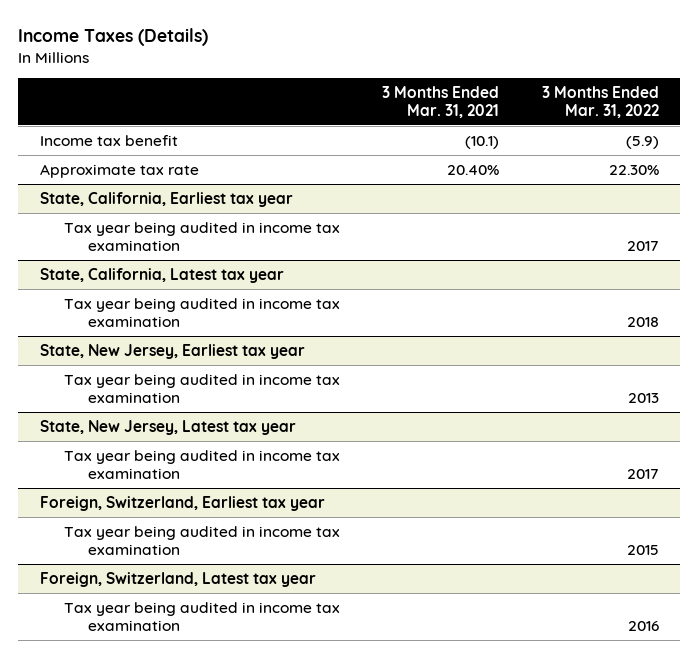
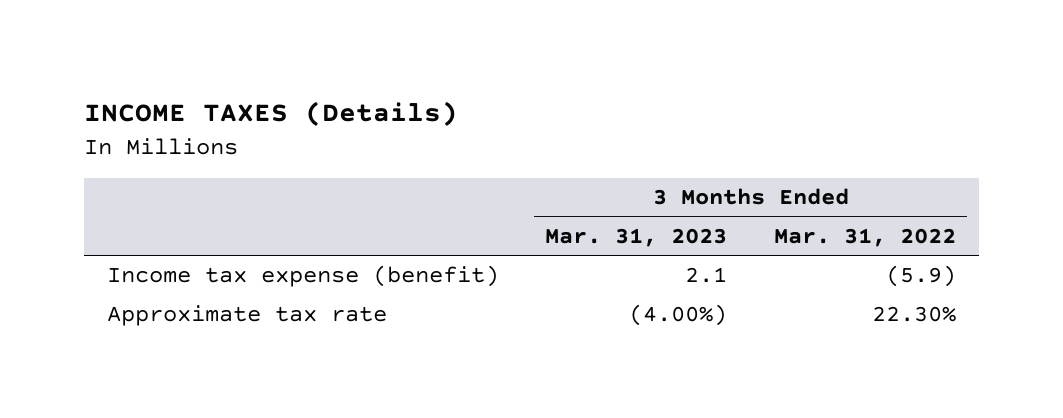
- Income Taxes (Details)
+ INCOME TAXES (Details)
- | 3 Months Ended Mar. 31, 2021 | 3 Months Ended Mar. 31, 2022
+ | 3 Months Ended Mar. 31, 2023 | 3 Months Ended Mar. 31, 2022
- Income tax benefit | (10.1) | (5.9)
+ Income tax expense (benefit) | 2.1 | (5.9)
- State, California, Earliest tax year
- Tax year being audited in income tax examination | | 2017
- State, California, Latest tax year
- Tax year being audited in income tax examination | | 2018
- State, New Jersey, Earliest tax year
- Tax year being audited in income tax examination | | 2013
- State, New Jersey, Latest tax year
- Tax year being audited in income tax examination | | 2017
- Foreign, Switzerland, Earliest tax year
- Tax year being audited in income tax examination | | 2015
- Foreign, Switzerland, Latest tax year
- Tax year being audited in income tax examination | | 2016

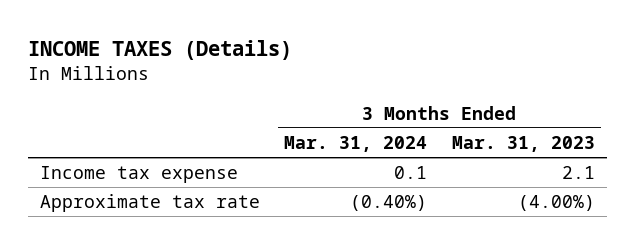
- | 3 Months Ended Mar. 31, 2023 | 3 Months Ended Mar. 31, 2022
+ | 3 Months Ended Mar. 31, 2024 | 3 Months Ended Mar. 31, 2023
- Income tax expense (benefit) | 2.1 | (5.9)
+ Income tax expense | 0.1 | 2.1

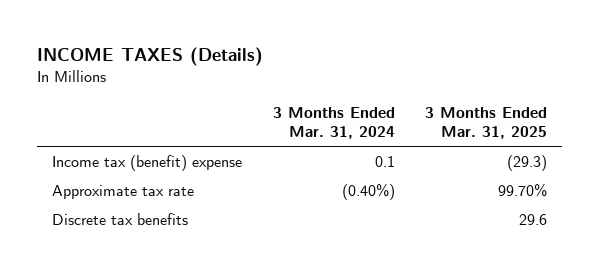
- | 3 Months Ended Mar. 31, 2024 | 3 Months Ended Mar. 31, 2023
+ | 3 Months Ended Mar. 31, 2024 | 3 Months Ended Mar. 31, 2025
- Income tax expense | 0.1 | 2.1
+ Income tax (benefit) expense | 0.1 | (29.3)
+ Discrete tax benefits | | 29.6

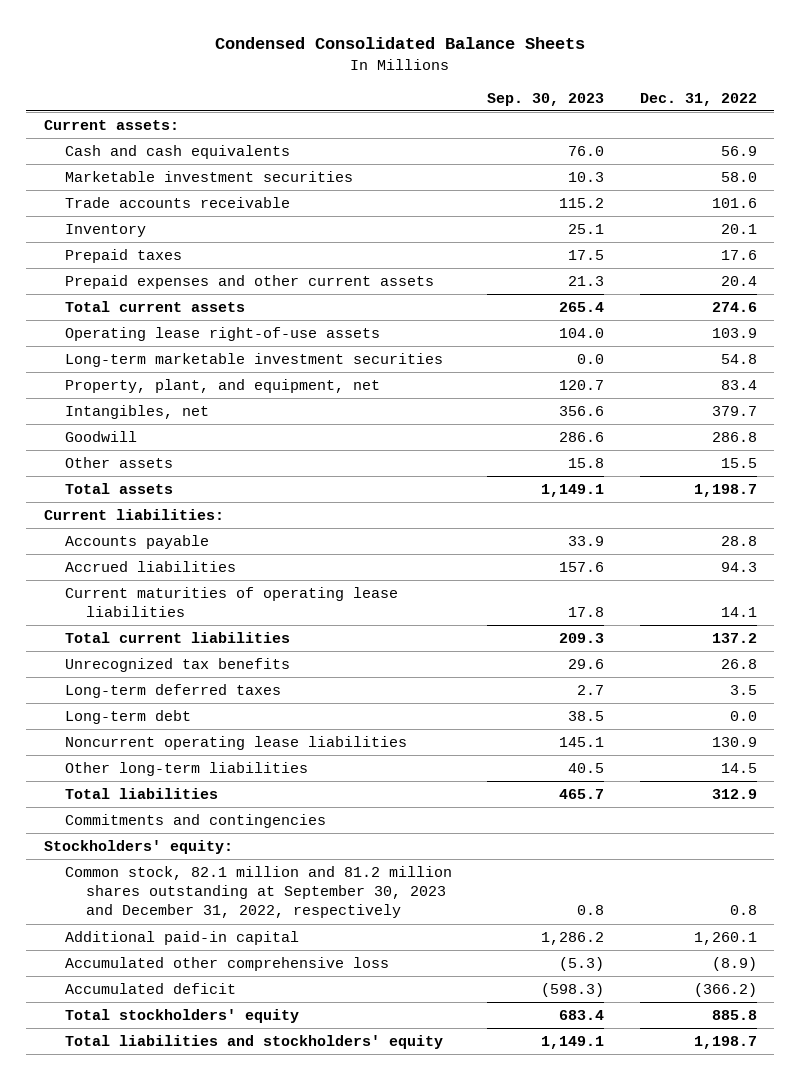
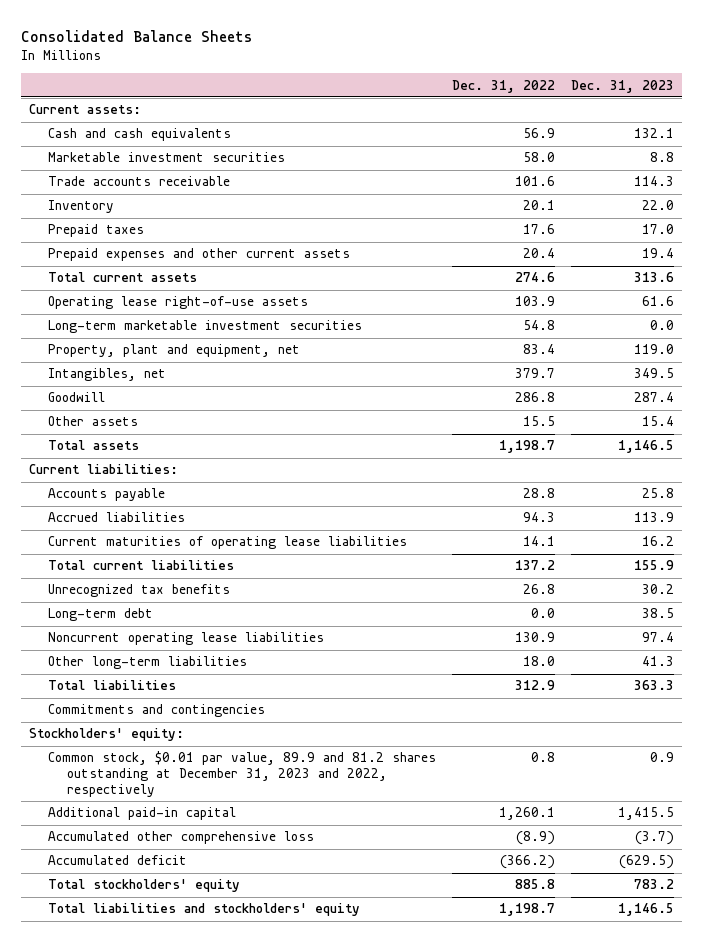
- Condensed Consolidated Balance Sheets
+ Consolidated Balance Sheets
- | Sep. 30, 2023 | Dec. 31, 2022
+ | Dec. 31, 2022 | Dec. 31, 2023
- Property, plant, and equipment, net | 120.7 | 83.4
+ Property, plant and equipment, net | 83.4 | 119.0
- Long-term deferred taxes | 2.7 | 3.5
- Other long-term liabilities | 40.5 | 14.5
+ Other long-term liabilities | 18.0 | 41.3
- Common stock, 82.1 million and 81.2 million shares outstanding at September 30, 2023 and December 31, 2022, respectively | 0.8 | 0.8
+ Common stock, $0.01 par value, 89.9 and 81.2 shares outstanding at December 31, 2023 and 2022, respectively | 0.8 | 0.9

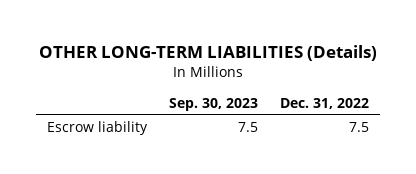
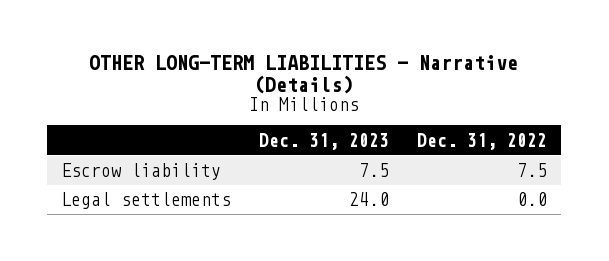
- OTHER LONG-TERM LIABILITIES (Details)
+ OTHER LONG-TERM LIABILITIES - Narrative (Details)
- | Sep. 30, 2023 | Dec. 31, 2022
+ | Dec. 31, 2023 | Dec. 31, 2022
+ Legal settlements | 24.0 | 0.0

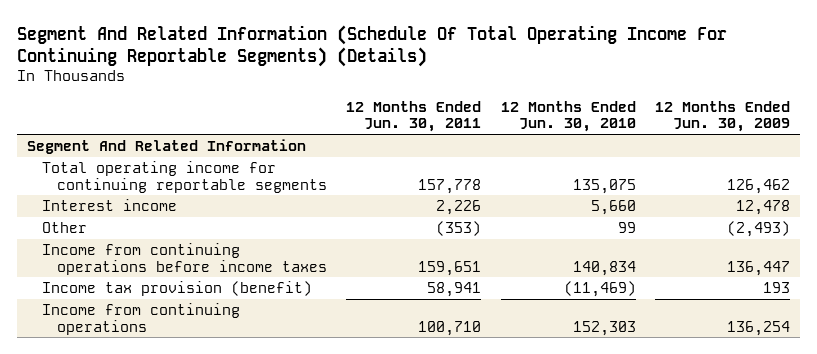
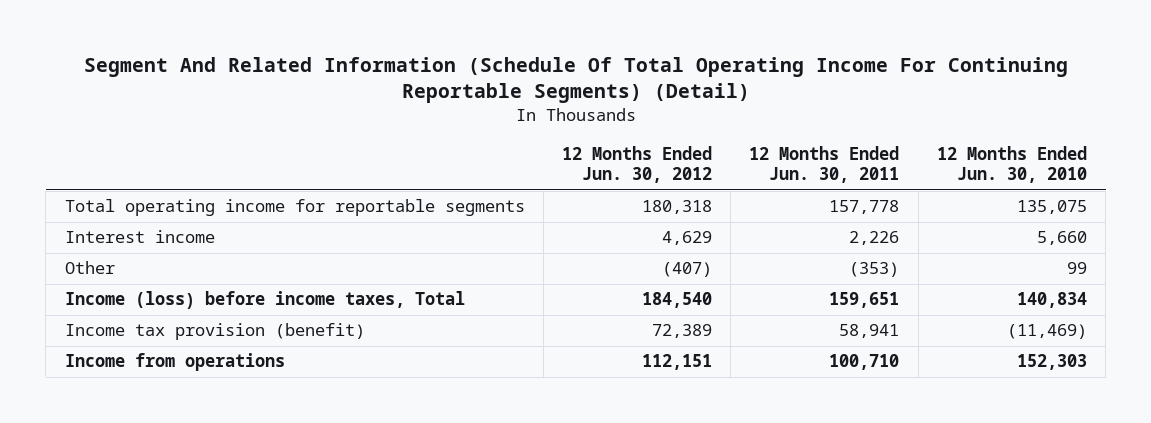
- Segment And Related Information (Schedule Of Total Operating Income For Continuing Reportable Segments) (Details)
+ Segment And Related Information (Schedule Of Total Operating Income For Continuing Reportable Segments) (Detail)
- | 12 Months Ended Jun. 30, 2011 | 12 Months Ended Jun. 30, 2010 | 12 Months Ended Jun. 30, 2009
+ | 12 Months Ended Jun. 30, 2012 | 12 Months Ended Jun. 30, 2011 | 12 Months Ended Jun. 30, 2010
- Segment And Related Information
- Total operating income for continuing reportable segments | 157,778 | 135,075 | 126,462
+ Total operating income for reportable segments | 180,318 | 157,778 | 135,075
- Income from continuing operations before income taxes | 159,651 | 140,834 | 136,447
+ Income (loss) before income taxes, Total | 184,540 | 159,651 | 140,834
- Income from continuing operations | 100,710 | 152,303 | 136,254
+ Income from operations | 112,151 | 100,710 | 152,303

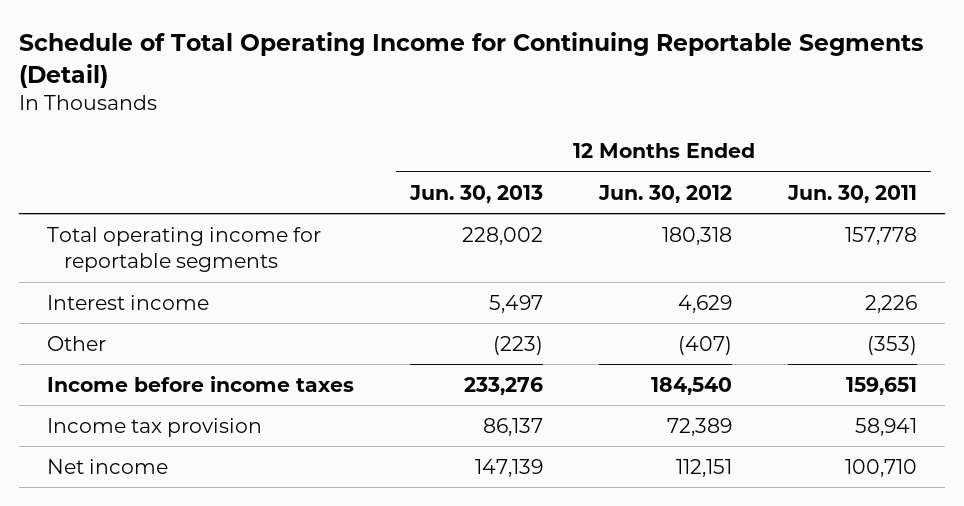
- Segment And Related Information (Schedule Of Total Operating Income For Continuing Reportable Segments) (Detail)
+ Schedule of Total Operating Income for Continuing Reportable Segments (Detail)
- | 12 Months Ended Jun. 30, 2012 | 12 Months Ended Jun. 30, 2011 | 12 Months Ended Jun. 30, 2010
+ | 12 Months Ended Jun. 30, 2013 | 12 Months Ended Jun. 30, 2012 | 12 Months Ended Jun. 30, 2011
- Income (loss) before income taxes, Total | 184,540 | 159,651 | 140,834
- Income tax provision (benefit) | 72,389 | 58,941 | (11,469)
- Income from operations | 112,151 | 100,710 | 152,303
+ Income before income taxes | 233,276 | 184,540 | 159,651
+ Income tax provision | 86,137 | 72,389 | 58,941
+ Net income | 147,139 | 112,151 | 100,710

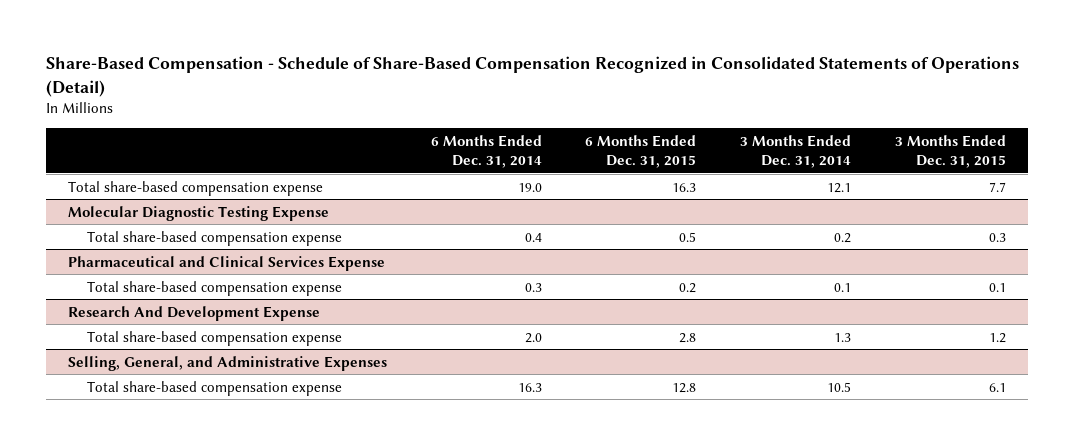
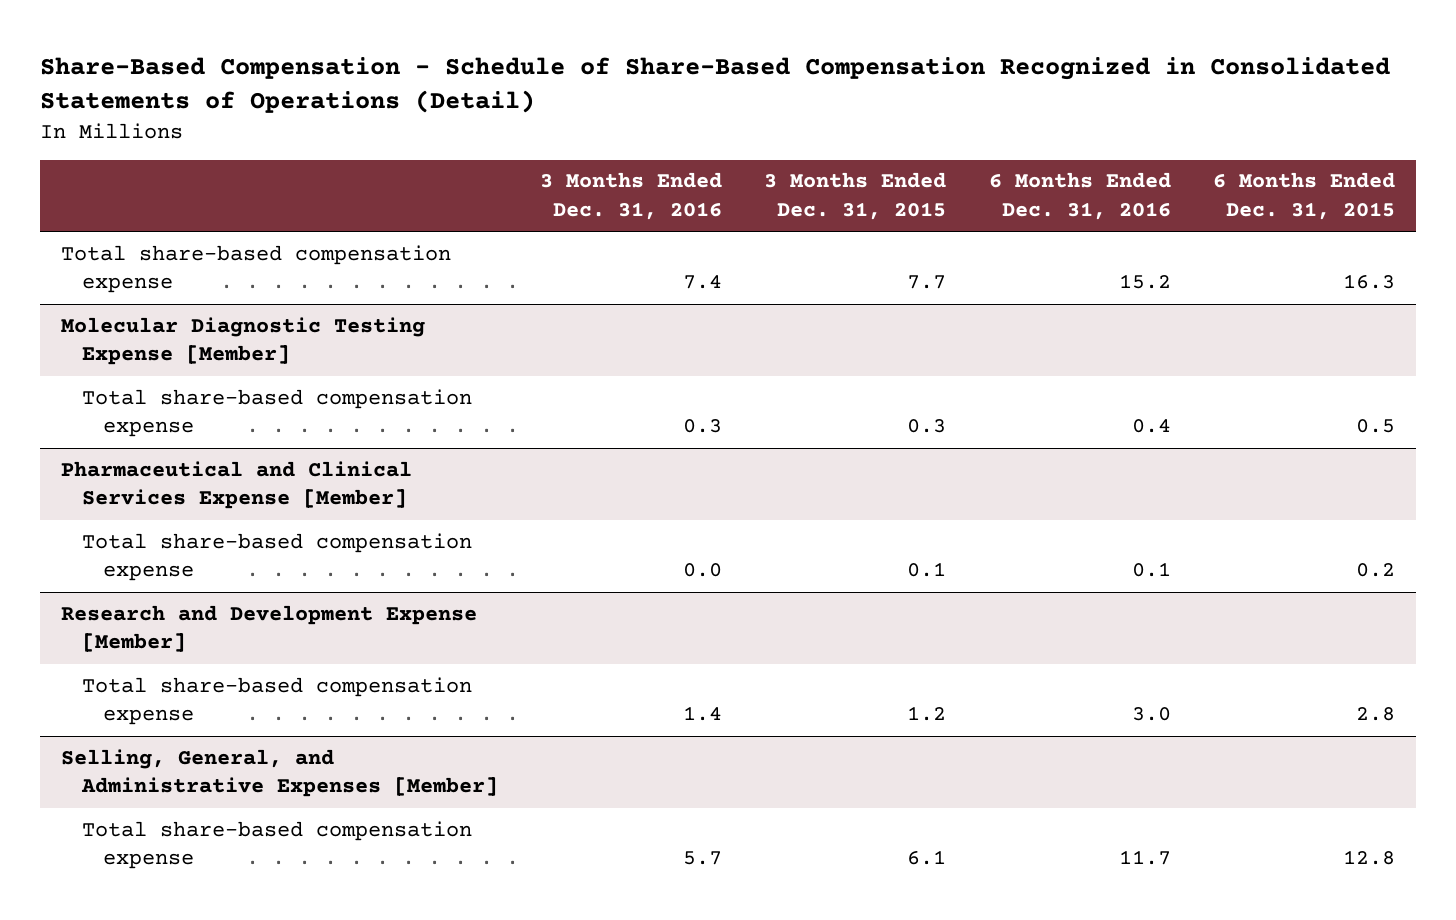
- | 6 Months Ended Dec. 31, 2014 | 6 Months Ended Dec. 31, 2015 | 3 Months Ended Dec. 31, 2014 | 3 Months Ended Dec. 31, 2015
+ | 3 Months Ended Dec. 31, 2016 | 3 Months Ended Dec. 31, 2015 | 6 Months Ended Dec. 31, 2016 | 6 Months Ended Dec. 31, 2015
- Molecular Diagnostic Testing Expense
+ Molecular Diagnostic Testing Expense [Member]
- Pharmaceutical and Clinical Services Expense
+ Pharmaceutical and Clinical Services Expense [Member]
- Research And Development Expense
+ Research and Development Expense [Member]
- Selling, General, and Administrative Expenses
+ Selling, General, and Administrative Expenses [Member]

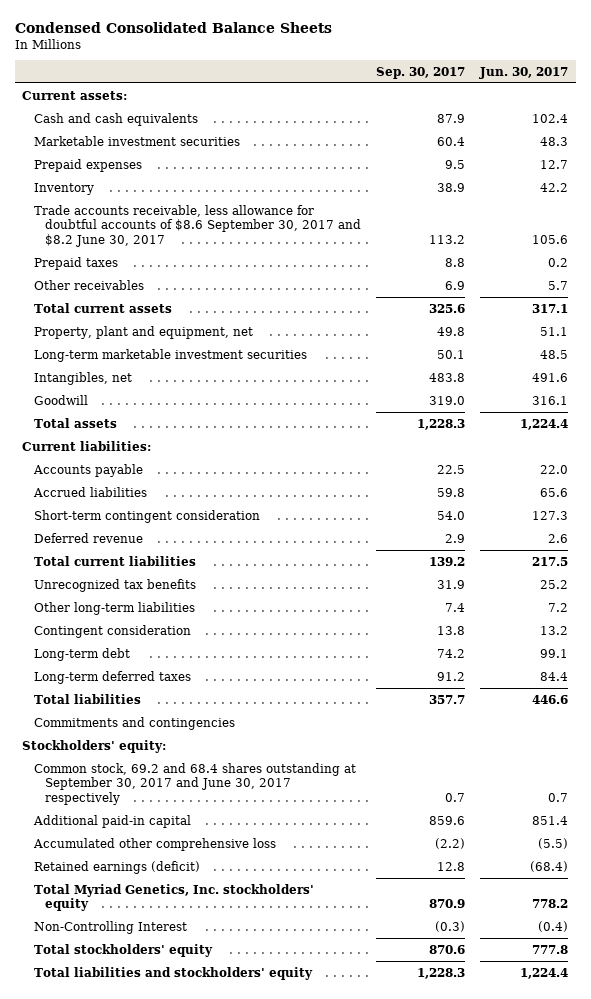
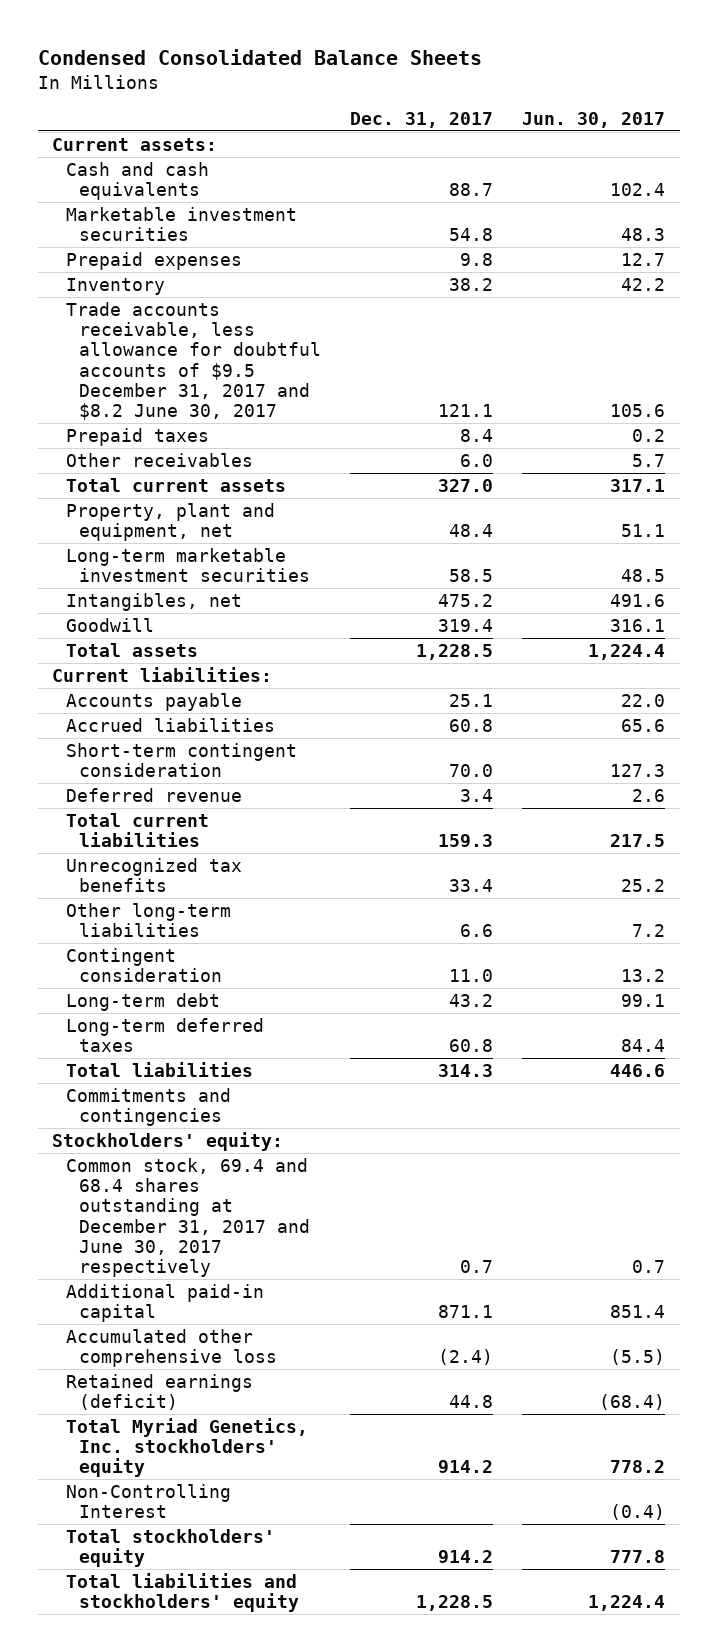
- | Sep. 30, 2017 | Jun. 30, 2017
+ | Dec. 31, 2017 | Jun. 30, 2017
- Trade accounts receivable, less allowance for doubtful accounts of $8.6 September 30, 2017 and $8.2 June 30, 2017 | 113.2 | 105.6
+ Trade accounts receivable, less allowance for doubtful accounts of $9.5 December 31, 2017 and $8.2 June 30, 2017 | 121.1 | 105.6
- Common stock, 69.2 and 68.4 shares outstanding at September 30, 2017 and June 30, 2017 respectively | 0.7 | 0.7
+ Common stock, 69.4 and 68.4 shares outstanding at December 31, 2017 and June 30, 2017 respectively | 0.7 | 0.7

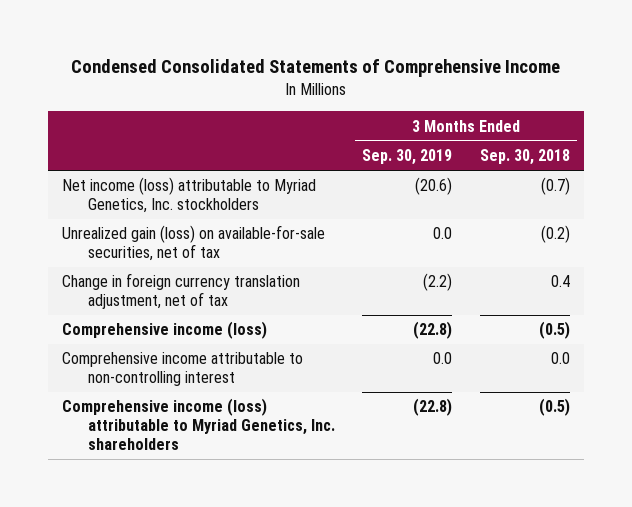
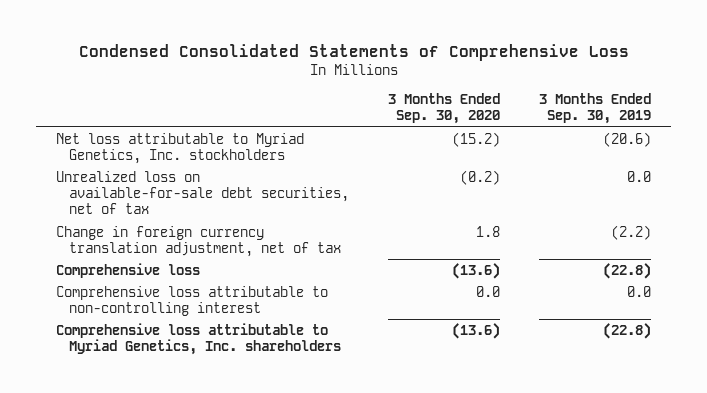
- Condensed Consolidated Statements of Comprehensive Income
+ Condensed Consolidated Statements of Comprehensive Loss
- | 3 Months Ended Sep. 30, 2019 | 3 Months Ended Sep. 30, 2018
+ | 3 Months Ended Sep. 30, 2020 | 3 Months Ended Sep. 30, 2019
- Net income (loss) attributable to Myriad Genetics, Inc. stockholders | (20.6) | (0.7)
- Unrealized gain (loss) on available-for-sale securities, net of tax | 0.0 | (0.2)
+ Net loss attributable to Myriad Genetics, Inc. stockholders | (15.2) | (20.6)
+ Unrealized loss on available-for-sale debt securities, net of tax | (0.2) | 0.0
- Comprehensive income (loss) | (22.8) | (0.5)
- Comprehensive income attributable to non-controlling interest | 0.0 | 0.0
- Comprehensive income (loss) attributable to Myriad Genetics, Inc. shareholders | (22.8) | (0.5)
+ Comprehensive loss | (13.6) | (22.8)
+ Comprehensive loss attributable to non-controlling interest | 0.0 | 0.0
+ Comprehensive loss attributable to Myriad Genetics, Inc. shareholders | (13.6) | (22.8)

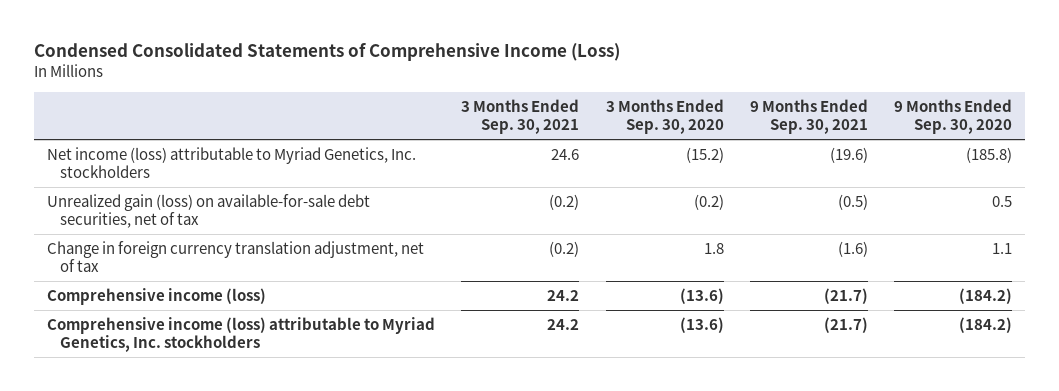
- Condensed Consolidated Statements of Comprehensive Loss
+ Condensed Consolidated Statements of Comprehensive Income (Loss)
- | 3 Months Ended Sep. 30, 2020 | 3 Months Ended Sep. 30, 2019
+ | 3 Months Ended Sep. 30, 2021 | 3 Months Ended Sep. 30, 2020 | 9 Months Ended Sep. 30, 2021 | 9 Months Ended Sep. 30, 2020
- Net loss attributable to Myriad Genetics, Inc. stockholders | (15.2) | (20.6)
- Unrealized loss on available-for-sale debt securities, net of tax | (0.2) | 0.0
+ Net income (loss) attributable to Myriad Genetics, Inc. stockholders | 24.6 | (15.2) | (19.6) | (185.8)
+ Unrealized gain (loss) on available-for-sale debt securities, net of tax | (0.2) | (0.2) | (0.5) | 0.5
- Comprehensive loss | (13.6) | (22.8)
- Comprehensive loss attributable to non-controlling interest | 0.0 | 0.0
- Comprehensive loss attributable to Myriad Genetics, Inc. shareholders | (13.6) | (22.8)
+ Comprehensive income (loss) | 24.2 | (13.6) | (21.7) | (184.2)
+ Comprehensive income (loss) attributable to Myriad Genetics, Inc. stockholders | 24.2 | (13.6) | (21.7) | (184.2)

